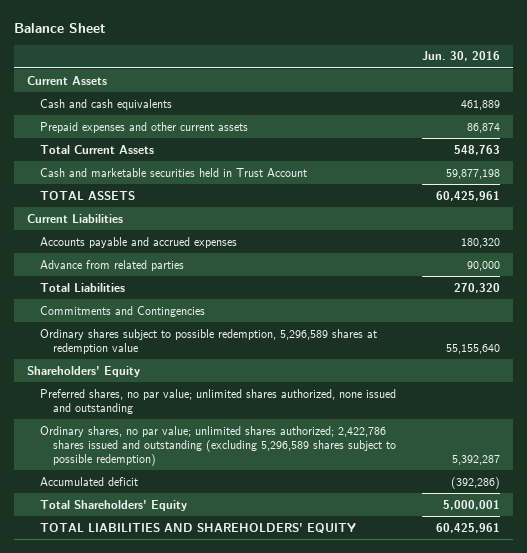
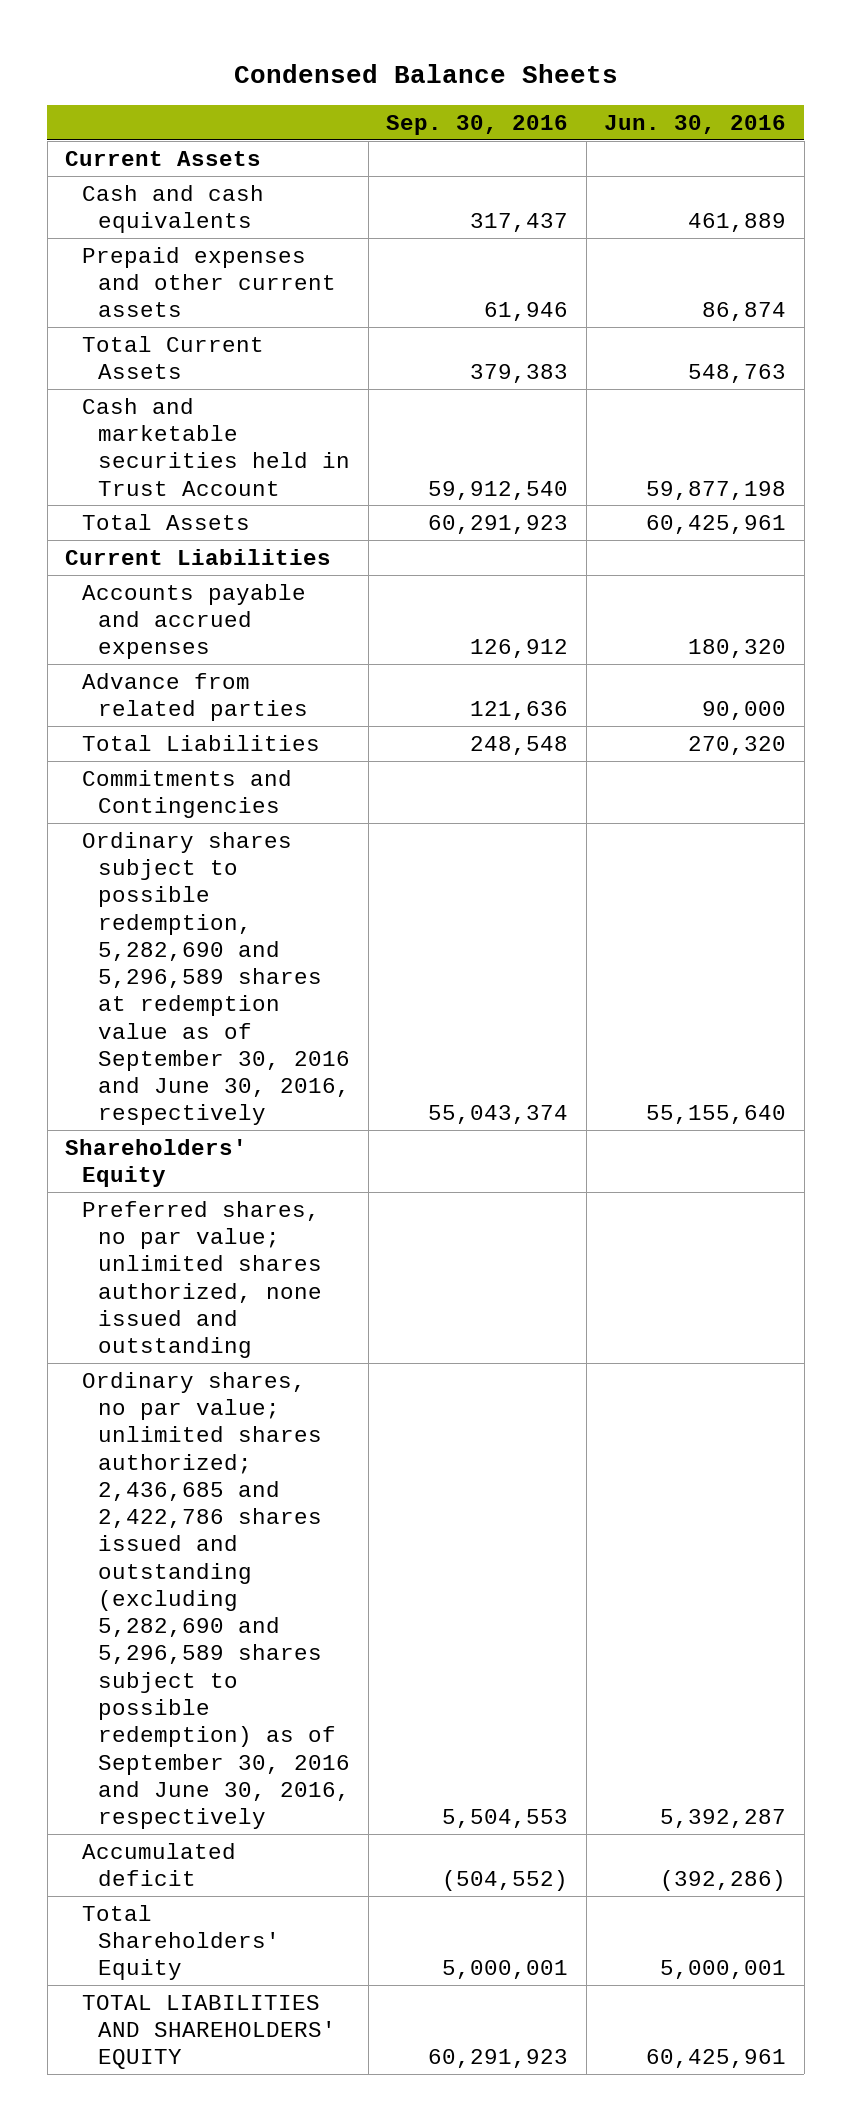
- Balance Sheet
+ Condensed Balance Sheets
- | Jun. 30, 2016
+ | Sep. 30, 2016 | Jun. 30, 2016
- TOTAL ASSETS | 60,425,961
+ Total Assets | 60,291,923 | 60,425,961
- Ordinary shares subject to possible redemption, 5,296,589 shares at redemption value | 55,155,640
+ Ordinary shares subject to possible redemption, 5,282,690 and 5,296,589 shares at redemption value as of September 30, 2016 and June 30, 2016, respectively | 55,043,374 | 55,155,640
- Ordinary shares, no par value; unlimited shares authorized; 2,422,786 shares issued and outstanding (excluding 5,296,589 shares subject to possible redemption) | 5,392,287
+ Ordinary shares, no par value; unlimited shares authorized; 2,436,685 and 2,422,786 shares issued and outstanding (excluding 5,282,690 and 5,296,589 shares subject to possible redemption) as of September 30, 2016 and June 30, 2016, respectively | 5,504,553 | 5,392,287

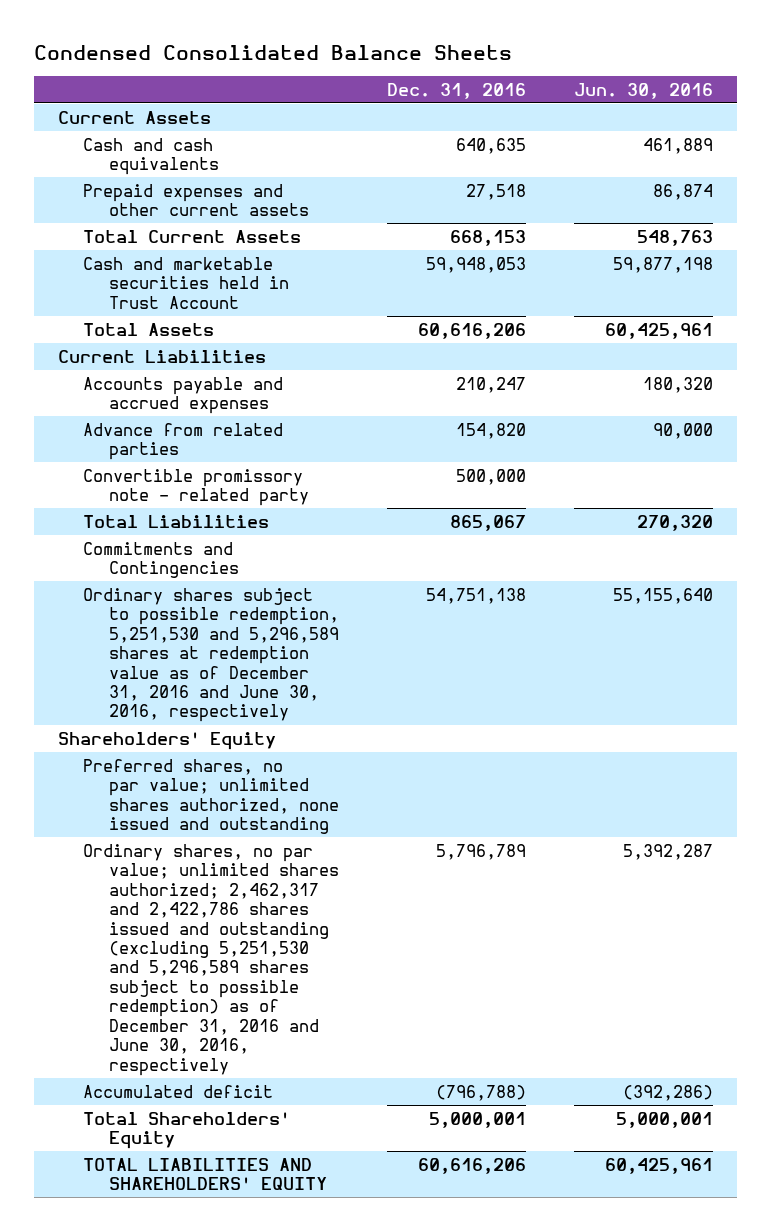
- Condensed Balance Sheets
+ Condensed Consolidated Balance Sheets
- | Sep. 30, 2016 | Jun. 30, 2016
+ | Dec. 31, 2016 | Jun. 30, 2016
+ Convertible promissory note - related party | 500,000 |
- Ordinary shares subject to possible redemption, 5,282,690 and 5,296,589 shares at redemption value as of September 30, 2016 and June 30, 2016, respectively | 55,043,374 | 55,155,640
+ Ordinary shares subject to possible redemption, 5,251,530 and 5,296,589 shares at redemption value as of December 31, 2016 and June 30, 2016, respectively | 54,751,138 | 55,155,640
- Ordinary shares, no par value; unlimited shares authorized; 2,436,685 and 2,422,786 shares issued and outstanding (excluding 5,282,690 and 5,296,589 shares subject to possible redemption) as of September 30, 2016 and June 30, 2016, respectively | 5,504,553 | 5,392,287
+ Ordinary shares, no par value; unlimited shares authorized; 2,462,317 and 2,422,786 shares issued and outstanding (excluding 5,251,530 and 5,296,589 shares subject to possible redemption) as of December 31, 2016 and June 30, 2016, respectively | 5,796,789 | 5,392,287

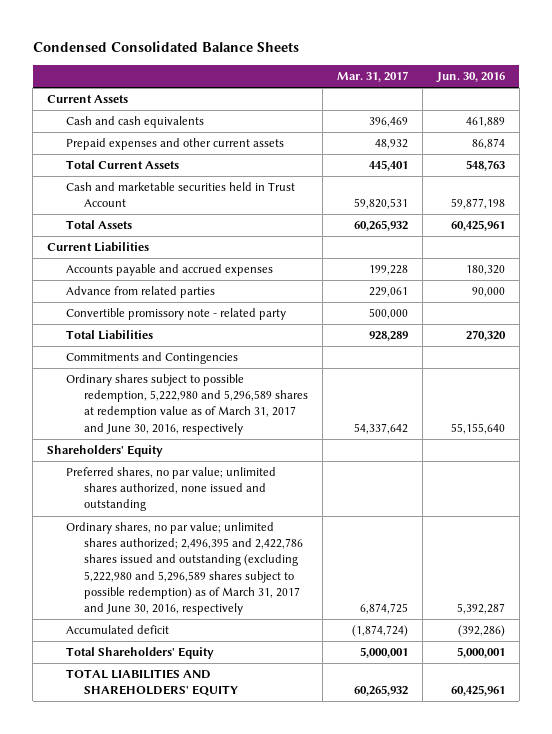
- | Dec. 31, 2016 | Jun. 30, 2016
+ | Mar. 31, 2017 | Jun. 30, 2016
- Ordinary shares subject to possible redemption, 5,251,530 and 5,296,589 shares at redemption value as of December 31, 2016 and June 30, 2016, respectively | 54,751,138 | 55,155,640
+ Ordinary shares subject to possible redemption, 5,222,980 and 5,296,589 shares at redemption value as of March 31, 2017 and June 30, 2016, respectively | 54,337,642 | 55,155,640
- Ordinary shares, no par value; unlimited shares authorized; 2,462,317 and 2,422,786 shares issued and outstanding (excluding 5,251,530 and 5,296,589 shares subject to possible redemption) as of December 31, 2016 and June 30, 2016, respectively | 5,796,789 | 5,392,287
+ Ordinary shares, no par value; unlimited shares authorized; 2,496,395 and 2,422,786 shares issued and outstanding (excluding 5,222,980 and 5,296,589 shares subject to possible redemption) as of March 31, 2017 and June 30, 2016, respectively | 6,874,725 | 5,392,287

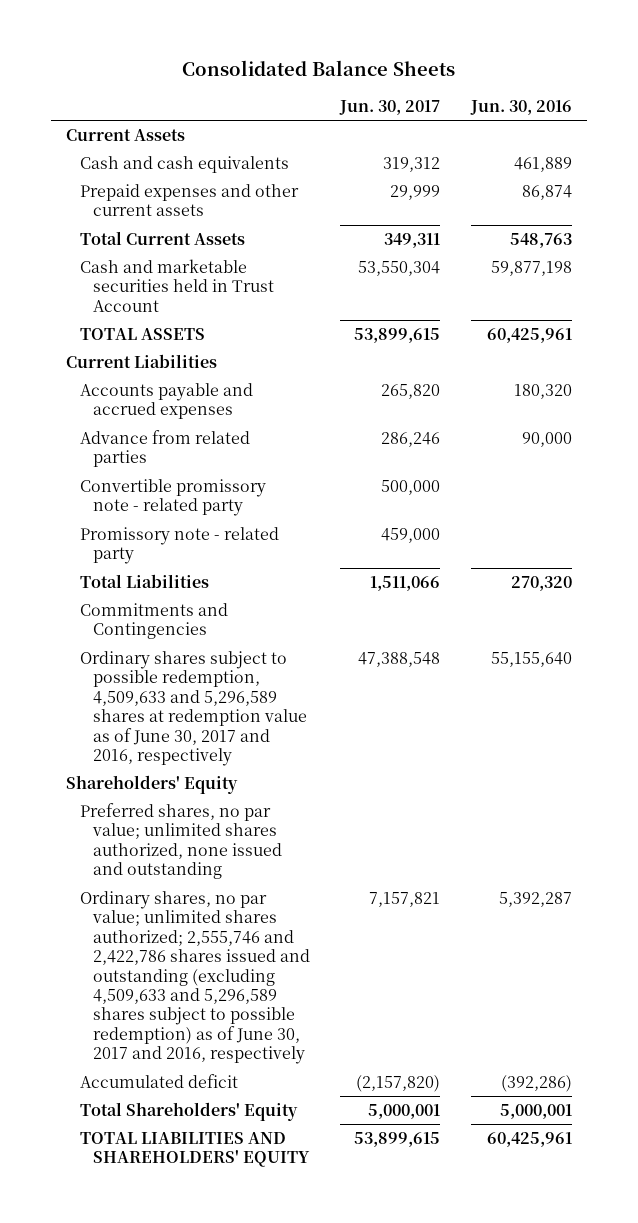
- Condensed Consolidated Balance Sheets
+ Consolidated Balance Sheets
- | Mar. 31, 2017 | Jun. 30, 2016
+ | Jun. 30, 2017 | Jun. 30, 2016
- Total Assets | 60,265,932 | 60,425,961
+ TOTAL ASSETS | 53,899,615 | 60,425,961
+ Promissory note - related party | 459,000 |
- Ordinary shares subject to possible redemption, 5,222,980 and 5,296,589 shares at redemption value as of March 31, 2017 and June 30, 2016, respectively | 54,337,642 | 55,155,640
+ Ordinary shares subject to possible redemption, 4,509,633 and 5,296,589 shares at redemption value as of June 30, 2017 and 2016, respectively | 47,388,548 | 55,155,640
- Ordinary shares, no par value; unlimited shares authorized; 2,496,395 and 2,422,786 shares issued and outstanding (excluding 5,222,980 and 5,296,589 shares subject to possible redemption) as of March 31, 2017 and June 30, 2016, respectively | 6,874,725 | 5,392,287
+ Ordinary shares, no par value; unlimited shares authorized; 2,555,746 and 2,422,786 shares issued and outstanding (excluding 4,509,633 and 5,296,589 shares subject to possible redemption) as of June 30, 2017 and 2016, respectively | 7,157,821 | 5,392,287

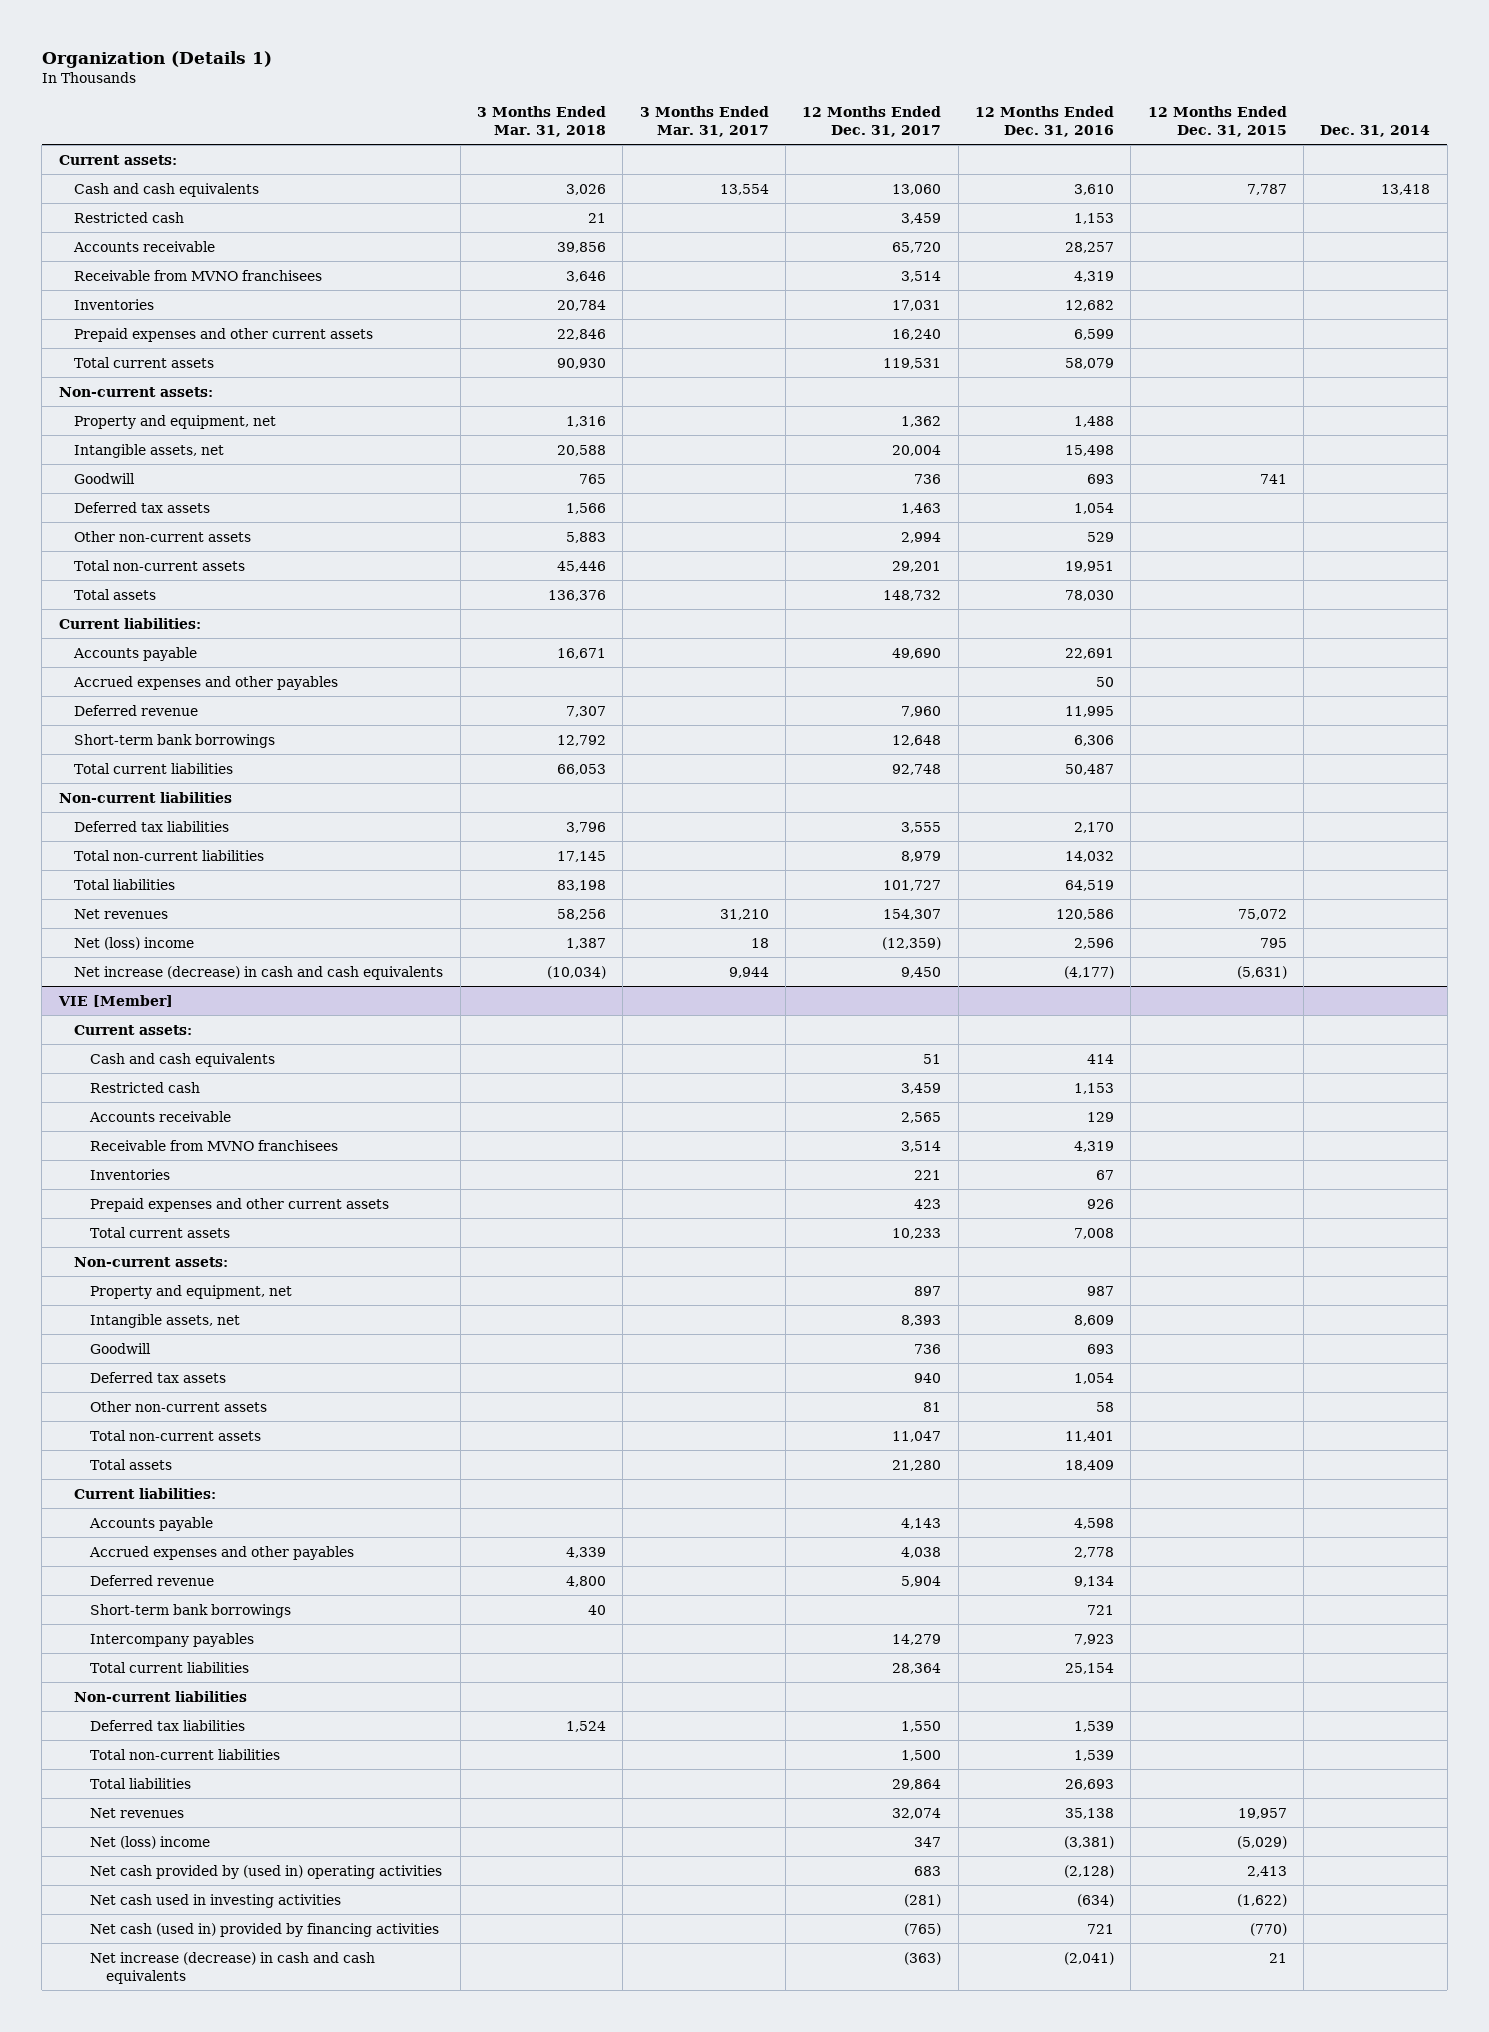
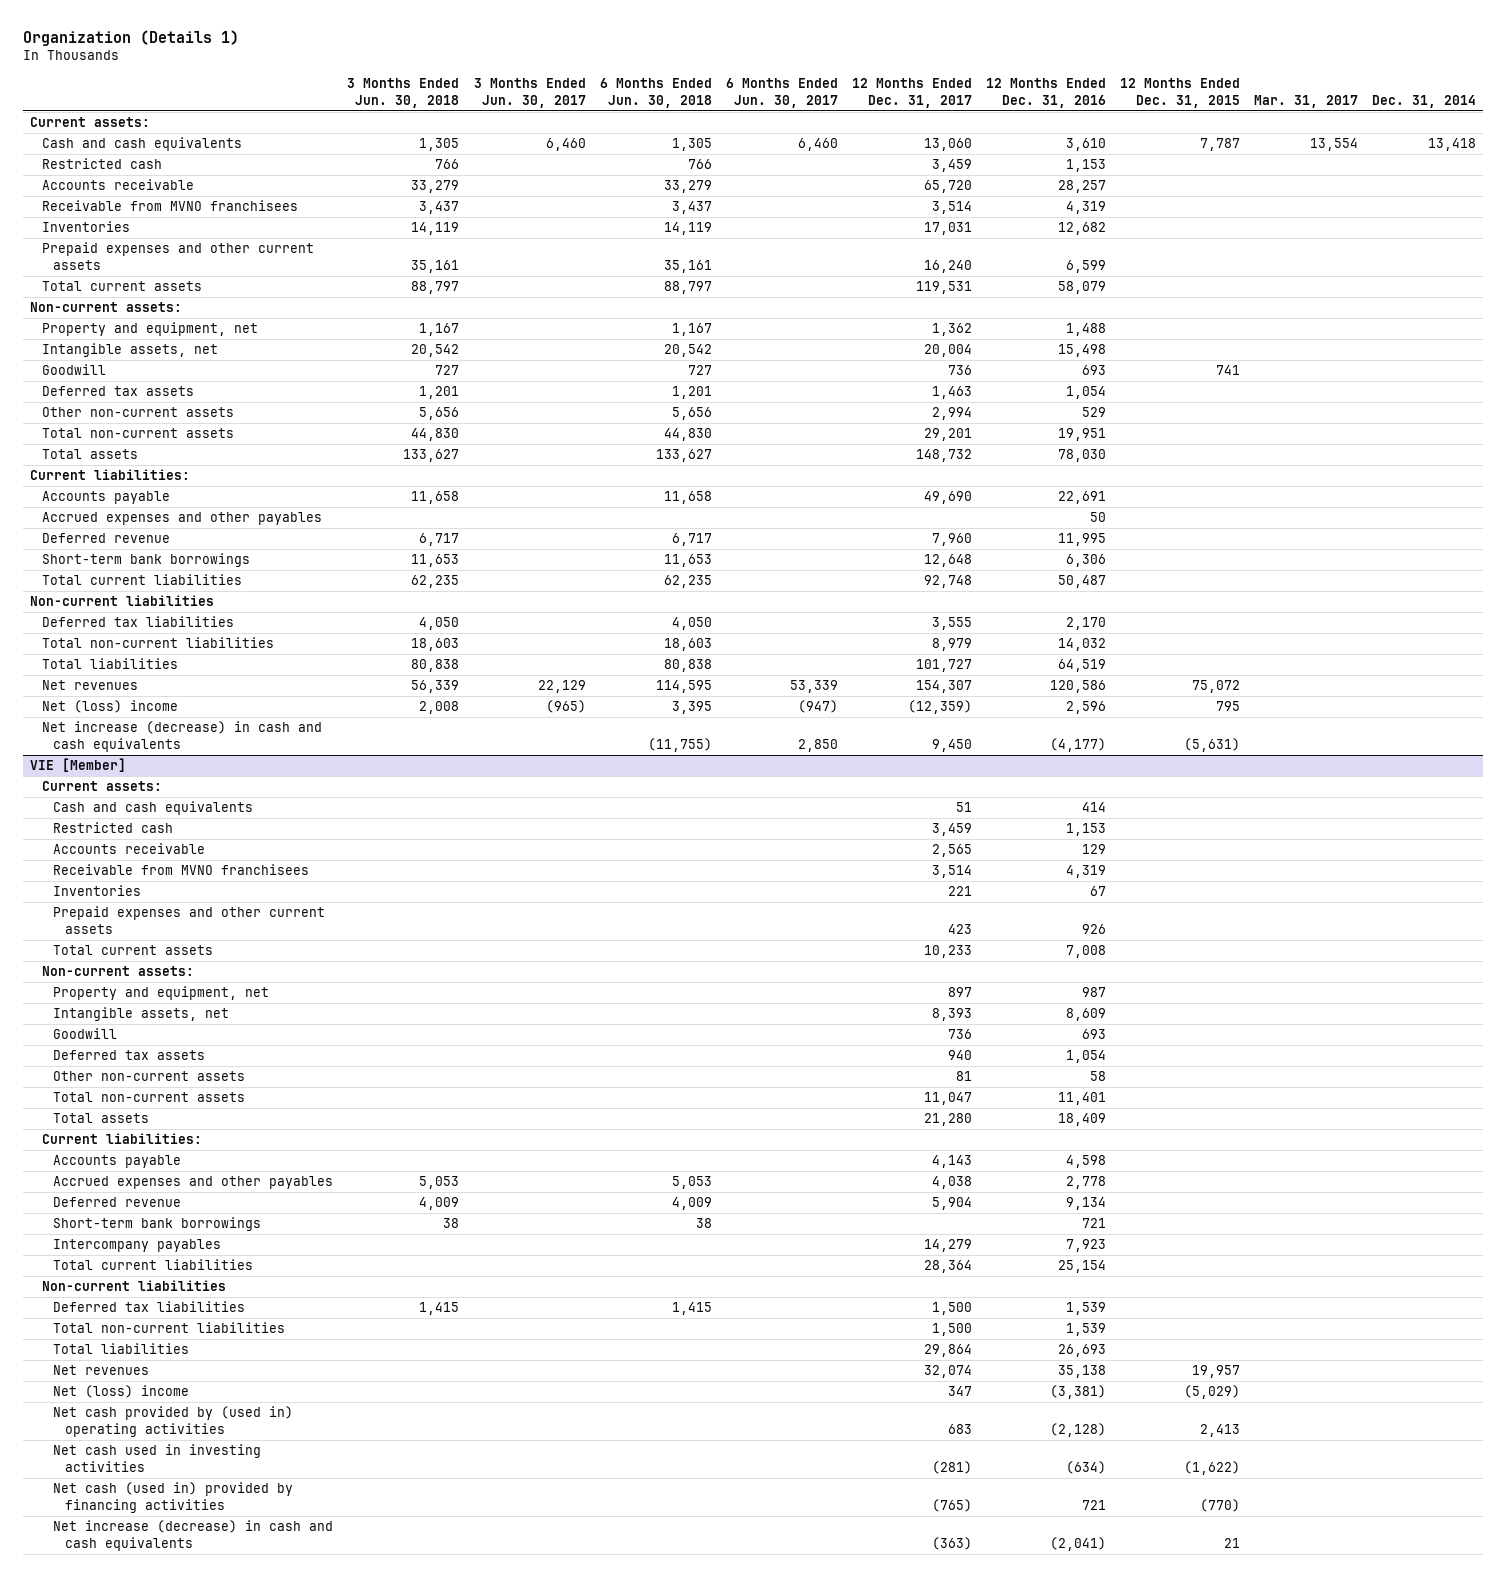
- | 3 Months Ended Mar. 31, 2018 | 3 Months Ended Mar. 31, 2017 | 12 Months Ended Dec. 31, 2017 | 12 Months Ended Dec. 31, 2016 | 12 Months Ended Dec. 31, 2015 | Dec. 31, 2014
+ | 3 Months Ended Jun. 30, 2018 | 3 Months Ended Jun. 30, 2017 | 6 Months Ended Jun. 30, 2018 | 6 Months Ended Jun. 30, 2017 | 12 Months Ended Dec. 31, 2017 | 12 Months Ended Dec. 31, 2016 | 12 Months Ended Dec. 31, 2015 | Mar. 31, 2017 | Dec. 31, 2014
@ VIE [Member]
- Deferred tax liabilities | 1,524 | | 1,550 | 1,539 | |
+ Deferred tax liabilities | 1,415 | | 1,415 | | 1,500 | 1,539 | | |

